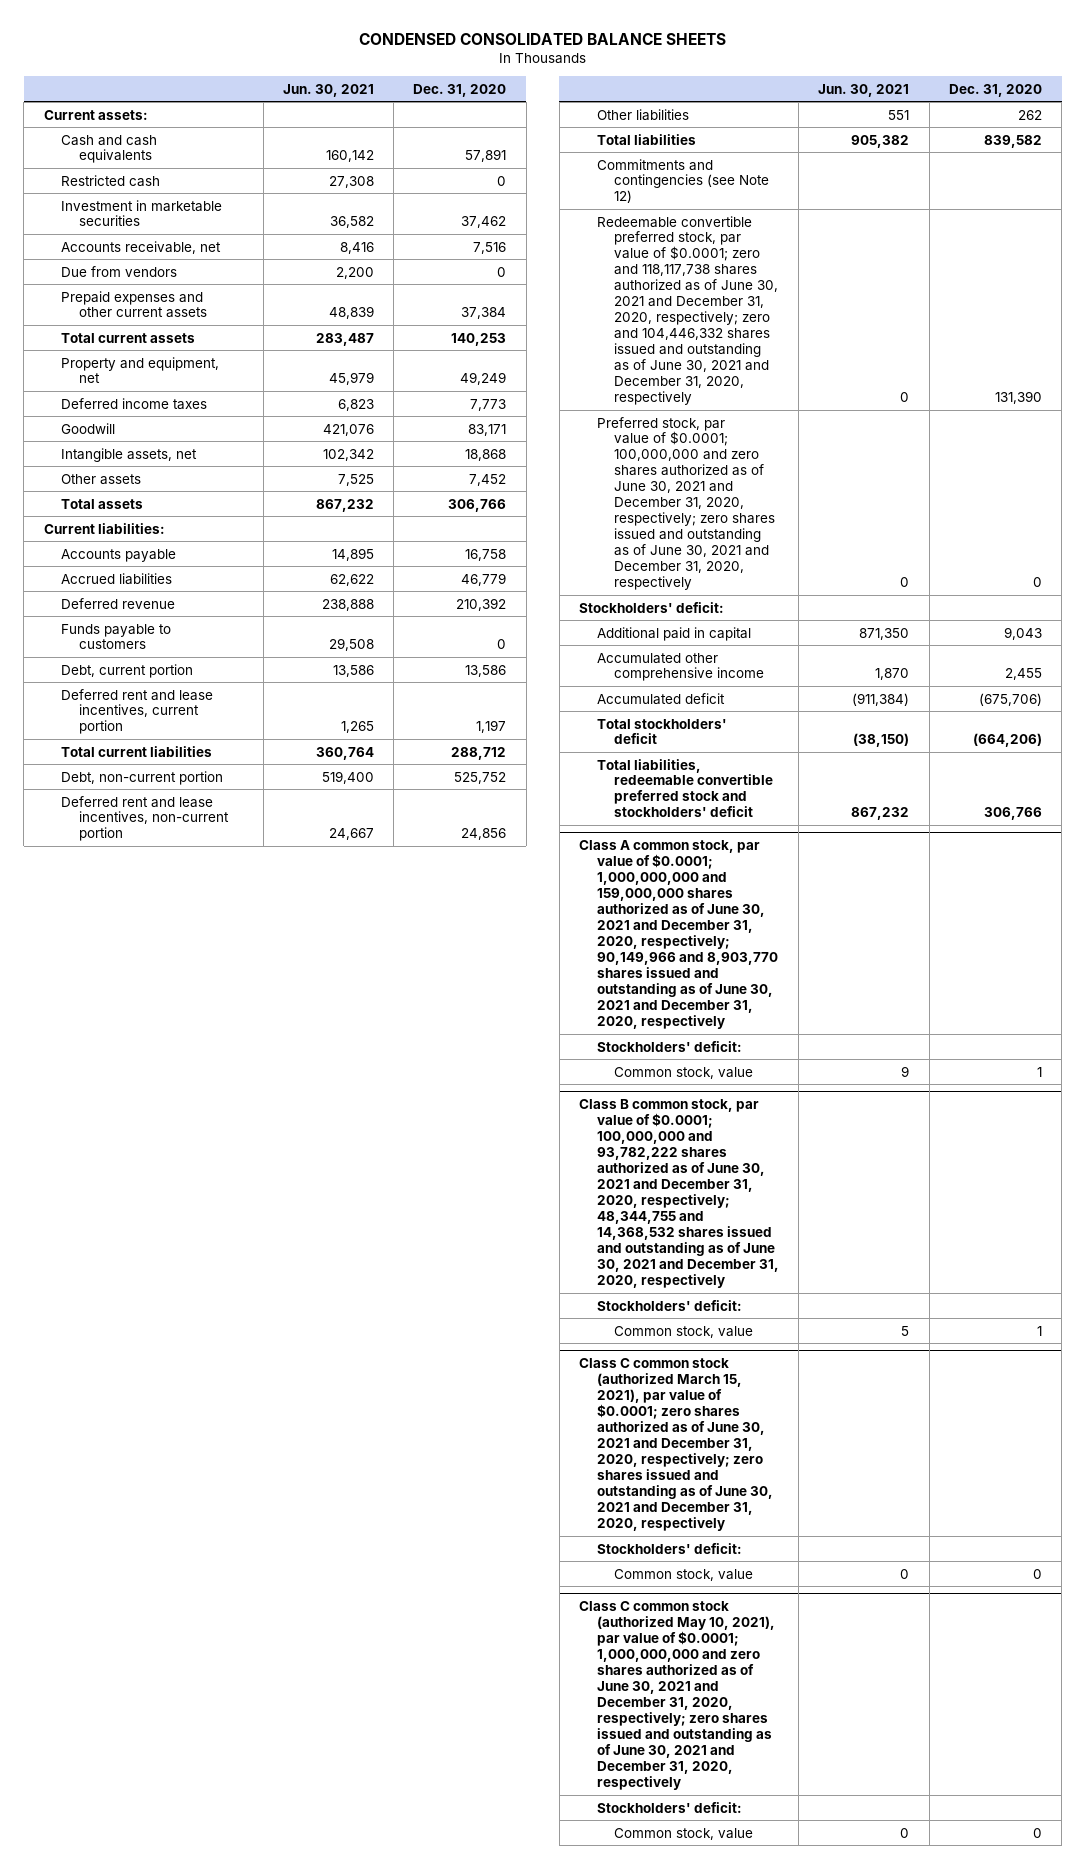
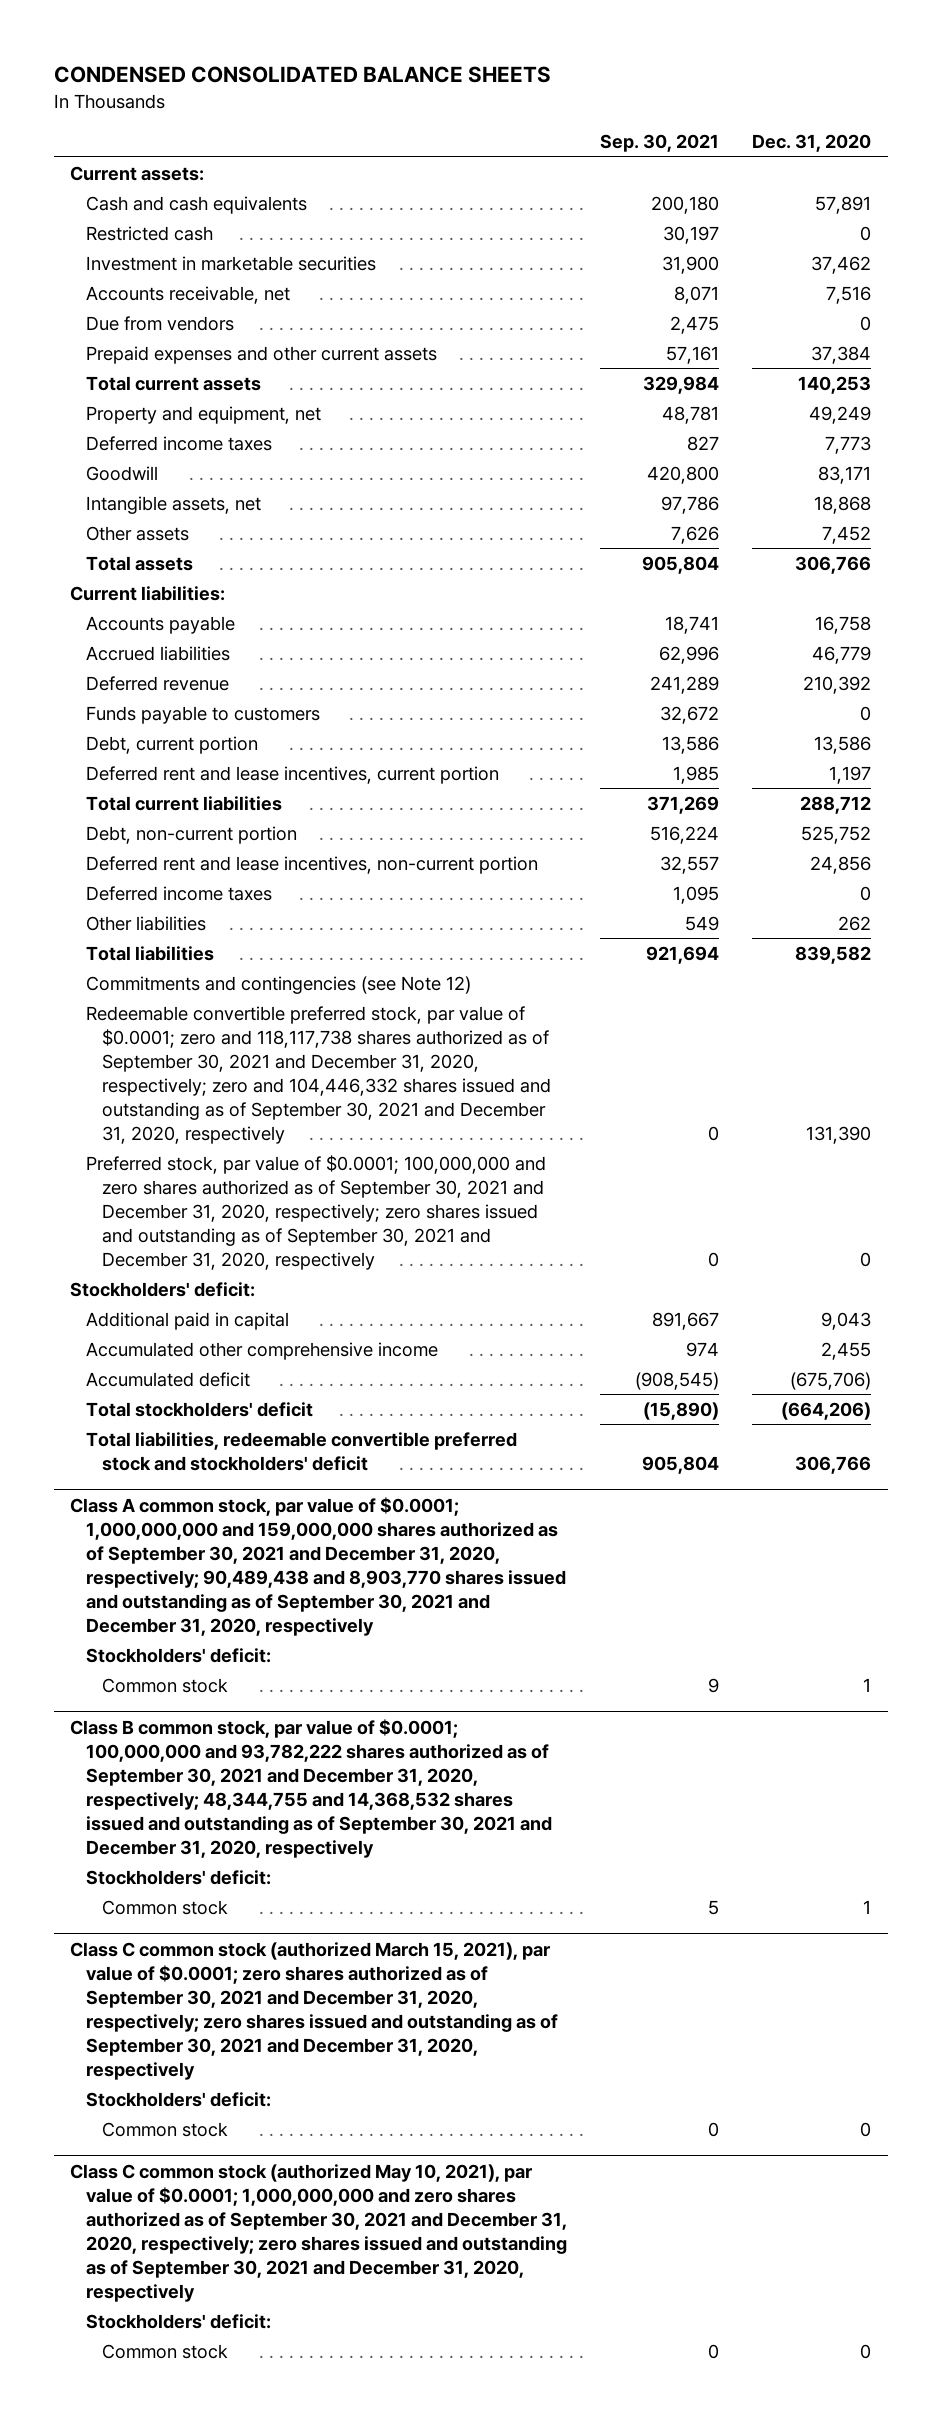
- | Jun. 30, 2021 | Dec. 31, 2020
+ | Sep. 30, 2021 | Dec. 31, 2020
+ Deferred income taxes | 1,095 | 0
- Redeemable convertible preferred stock, par value of $0.0001; zero and 118,117,738 shares authorized as of June 30, 2021 and December 31, 2020, respectively; zero and 104,446,332 shares issued and outstanding as of June 30, 2021 and December 31, 2020, respectively | 0 | 131,390
- Preferred stock, par value of $0.0001; 100,000,000 and zero shares authorized as of June 30, 2021 and December 31, 2020, respectively; zero shares issued and outstanding as of June 30, 2021 and December 31, 2020, respectively | 0 | 0
+ Redeemable convertible preferred stock, par value of $0.0001; zero and 118,117,738 shares authorized as of September 30, 2021 and December 31, 2020, respectively; zero and 104,446,332 shares issued and outstanding as of September 30, 2021 and December 31, 2020, respectively | 0 | 131,390
+ Preferred stock, par value of $0.0001; 100,000,000 and zero shares authorized as of September 30, 2021 and December 31, 2020, respectively; zero shares issued and outstanding as of September 30, 2021 and December 31, 2020, respectively | 0 | 0
- Class A common stock, par value of $0.0001; 1,000,000,000 and 159,000,000 shares authorized as of June 30, 2021 and December 31, 2020, respectively; 90,149,966 and 8,903,770 shares issued and outstanding as of June 30, 2021 and December 31, 2020, respectively
+ Class A common stock, par value of $0.0001; 1,000,000,000 and 159,000,000 shares authorized as of September 30, 2021 and December 31, 2020, respectively; 90,489,438 and 8,903,770 shares issued and outstanding as of September 30, 2021 and December 31, 2020, respectively
- Common stock, value | 9 | 1
- Class B common stock, par value of $0.0001; 100,000,000 and 93,782,222 shares authorized as of June 30, 2021 and December 31, 2020, respectively; 48,344,755 and 14,368,532 shares issued and outstanding as of June 30, 2021 and December 31, 2020, respectively
+ Common stock | 9 | 1
+ Class B common stock, par value of $0.0001; 100,000,000 and 93,782,222 shares authorized as of September 30, 2021 and December 31, 2020, respectively; 48,344,755 and 14,368,532 shares issued and outstanding as of September 30, 2021 and December 31, 2020, respectively
- Common stock, value | 5 | 1
- Class C common stock (authorized March 15, 2021), par value of $0.0001; zero shares authorized as of June 30, 2021 and December 31, 2020, respectively; zero shares issued and outstanding as of June 30, 2021 and December 31, 2020, respectively
+ Common stock | 5 | 1
+ Class C common stock (authorized March 15, 2021), par value of $0.0001; zero shares authorized as of September 30, 2021 and December 31, 2020, respectively; zero shares issued and outstanding as of September 30, 2021 and December 31, 2020, respectively
- Common stock, value | 0 | 0
- Class C common stock (authorized May 10, 2021), par value of $0.0001; 1,000,000,000 and zero shares authorized as of June 30, 2021 and December 31, 2020, respectively; zero shares issued and outstanding as of June 30, 2021 and December 31, 2020, respectively
+ Common stock | 0 | 0
+ Class C common stock (authorized May 10, 2021), par value of $0.0001; 1,000,000,000 and zero shares authorized as of September 30, 2021 and December 31, 2020, respectively; zero shares issued and outstanding as of September 30, 2021 and December 31, 2020, respectively
- Common stock, value | 0 | 0
+ Common stock | 0 | 0

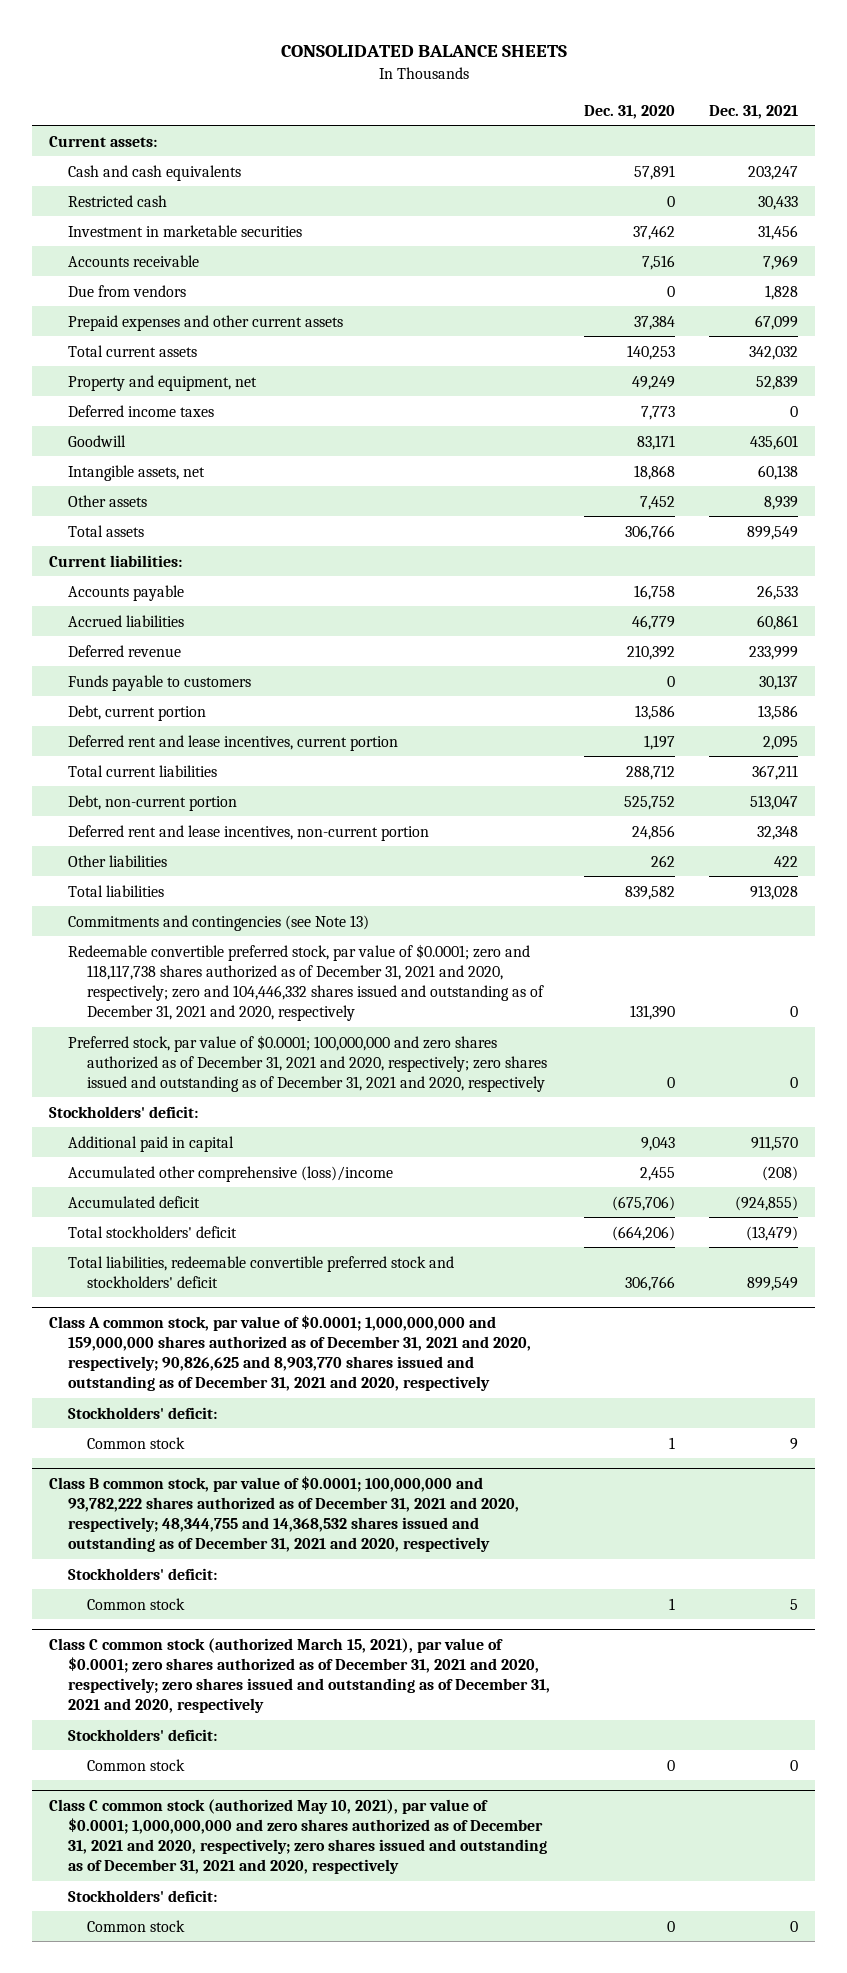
- CONDENSED CONSOLIDATED BALANCE SHEETS
+ CONSOLIDATED BALANCE SHEETS
- | Sep. 30, 2021 | Dec. 31, 2020
+ | Dec. 31, 2020 | Dec. 31, 2021
- Accounts receivable, net | 8,071 | 7,516
+ Accounts receivable | 7,516 | 7,969
- Deferred income taxes | 1,095 | 0
- Commitments and contingencies (see Note 12)
- Redeemable convertible preferred stock, par value of $0.0001; zero and 118,117,738 shares authorized as of September 30, 2021 and December 31, 2020, respectively; zero and 104,446,332 shares issued and outstanding as of September 30, 2021 and December 31, 2020, respectively | 0 | 131,390
- Preferred stock, par value of $0.0001; 100,000,000 and zero shares authorized as of September 30, 2021 and December 31, 2020, respectively; zero shares issued and outstanding as of September 30, 2021 and December 31, 2020, respectively | 0 | 0
+ Commitments and contingencies (see Note 13)
+ Redeemable convertible preferred stock, par value of $0.0001; zero and 118,117,738 shares authorized as of December 31, 2021 and 2020, respectively; zero and 104,446,332 shares issued and outstanding as of December 31, 2021 and 2020, respectively | 131,390 | 0
+ Preferred stock, par value of $0.0001; 100,000,000 and zero shares authorized as of December 31, 2021 and 2020, respectively; zero shares issued and outstanding as of December 31, 2021 and 2020, respectively | 0 | 0
- Accumulated other comprehensive income | 974 | 2,455
+ Accumulated other comprehensive (loss)/income | 2,455 | (208)
- Class A common stock, par value of $0.0001; 1,000,000,000 and 159,000,000 shares authorized as of September 30, 2021 and December 31, 2020, respectively; 90,489,438 and 8,903,770 shares issued and outstanding as of September 30, 2021 and December 31, 2020, respectively
+ Class A common stock, par value of $0.0001; 1,000,000,000 and 159,000,000 shares authorized as of December 31, 2021 and 2020, respectively; 90,826,625 and 8,903,770 shares issued and outstanding as of December 31, 2021 and 2020, respectively
- Class B common stock, par value of $0.0001; 100,000,000 and 93,782,222 shares authorized as of September 30, 2021 and December 31, 2020, respectively; 48,344,755 and 14,368,532 shares issued and outstanding as of September 30, 2021 and December 31, 2020, respectively
+ Class B common stock, par value of $0.0001; 100,000,000 and 93,782,222 shares authorized as of December 31, 2021 and 2020, respectively; 48,344,755 and 14,368,532 shares issued and outstanding as of December 31, 2021 and 2020, respectively
- Class C common stock (authorized March 15, 2021), par value of $0.0001; zero shares authorized as of September 30, 2021 and December 31, 2020, respectively; zero shares issued and outstanding as of September 30, 2021 and December 31, 2020, respectively
+ Class C common stock (authorized March 15, 2021), par value of $0.0001; zero shares authorized as of December 31, 2021 and 2020, respectively; zero shares issued and outstanding as of December 31, 2021 and 2020, respectively
- Class C common stock (authorized May 10, 2021), par value of $0.0001; 1,000,000,000 and zero shares authorized as of September 30, 2021 and December 31, 2020, respectively; zero shares issued and outstanding as of September 30, 2021 and December 31, 2020, respectively
+ Class C common stock (authorized May 10, 2021), par value of $0.0001; 1,000,000,000 and zero shares authorized as of December 31, 2021 and 2020, respectively; zero shares issued and outstanding as of December 31, 2021 and 2020, respectively

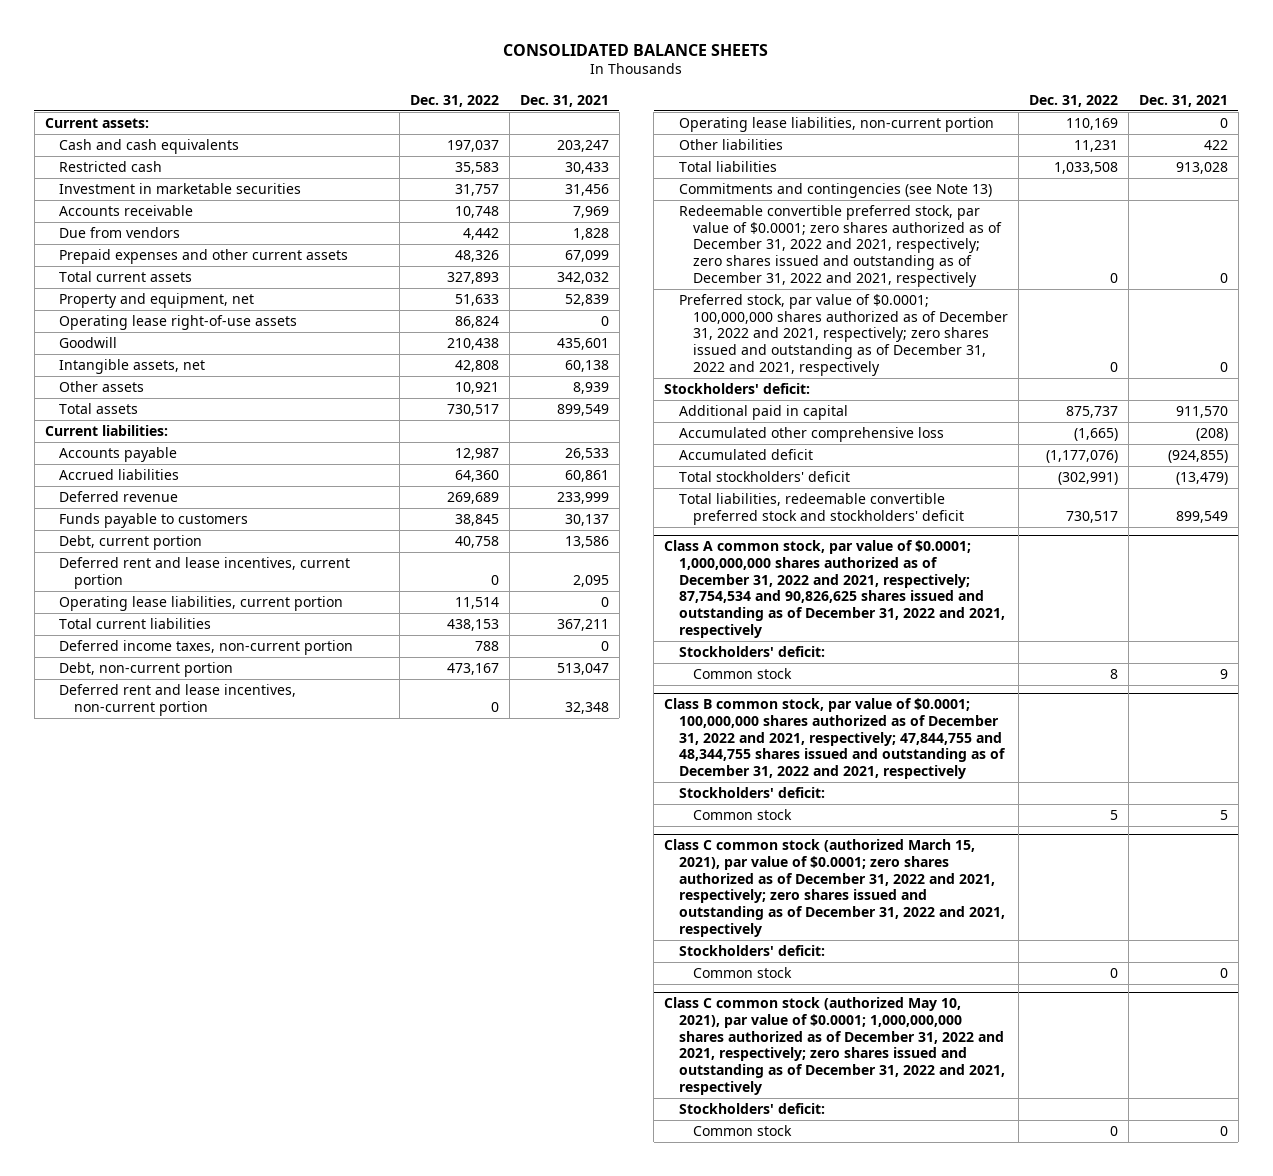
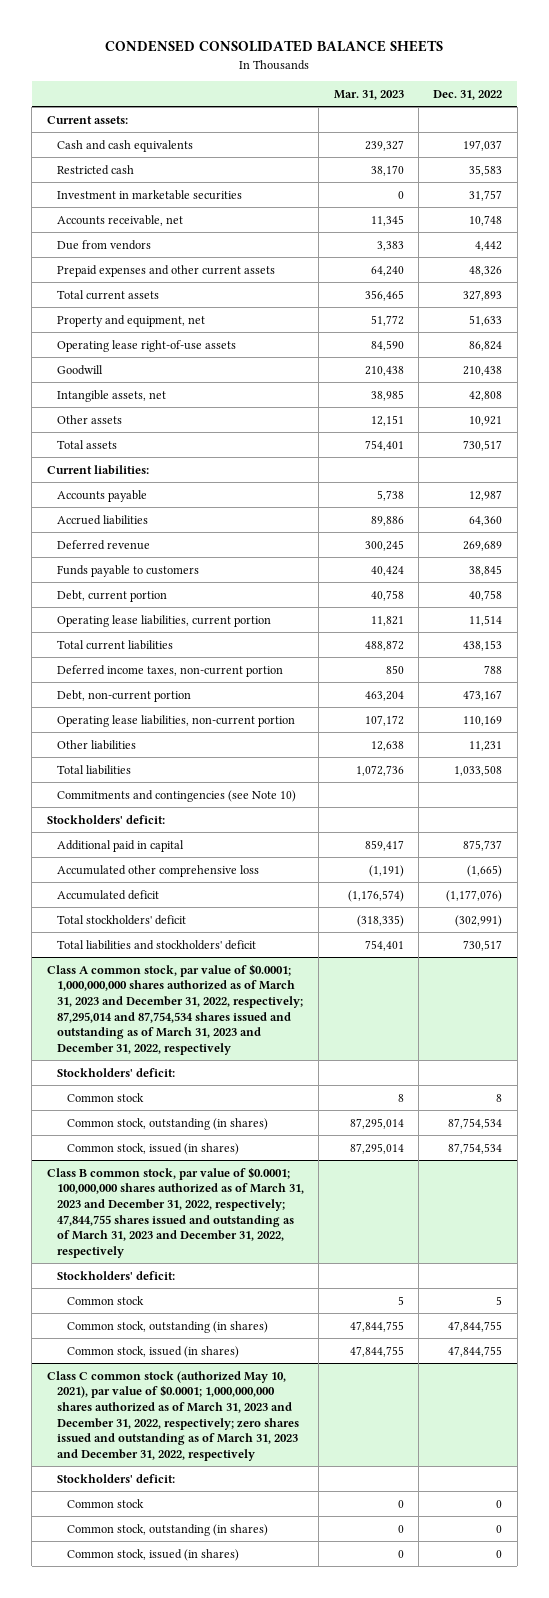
- CONSOLIDATED BALANCE SHEETS
+ CONDENSED CONSOLIDATED BALANCE SHEETS
- | Dec. 31, 2022 | Dec. 31, 2021
+ | Mar. 31, 2023 | Dec. 31, 2022
- Accounts receivable | 10,748 | 7,969
+ Accounts receivable, net | 11,345 | 10,748
- Deferred rent and lease incentives, current portion | 0 | 2,095
- Deferred rent and lease incentives, non-current portion | 0 | 32,348
- Commitments and contingencies (see Note 13)
- Redeemable convertible preferred stock, par value of $0.0001; zero shares authorized as of December 31, 2022 and 2021, respectively; zero shares issued and outstanding as of December 31, 2022 and 2021, respectively | 0 | 0
- Preferred stock, par value of $0.0001; 100,000,000 shares authorized as of December 31, 2022 and 2021, respectively; zero shares issued and outstanding as of December 31, 2022 and 2021, respectively | 0 | 0
+ Commitments and contingencies (see Note 10)
- Total liabilities, redeemable convertible preferred stock and stockholders' deficit | 730,517 | 899,549
- Class A common stock, par value of $0.0001; 1,000,000,000 shares authorized as of December 31, 2022 and 2021, respectively; 87,754,534 and 90,826,625 shares issued and outstanding as of December 31, 2022 and 2021, respectively
+ Total liabilities and stockholders' deficit | 754,401 | 730,517
+ Class A common stock, par value of $0.0001; 1,000,000,000 shares authorized as of March 31, 2023 and December 31, 2022, respectively; 87,295,014 and 87,754,534 shares issued and outstanding as of March 31, 2023 and December 31, 2022, respectively
- Class B common stock, par value of $0.0001; 100,000,000 shares authorized as of December 31, 2022 and 2021, respectively; 47,844,755 and 48,344,755 shares issued and outstanding as of December 31, 2022 and 2021, respectively
+ Common stock, outstanding (in shares) | 87,295,014 | 87,754,534
+ Common stock, issued (in shares) | 87,295,014 | 87,754,534
+ Class B common stock, par value of $0.0001; 100,000,000 shares authorized as of March 31, 2023 and December 31, 2022, respectively; 47,844,755 shares issued and outstanding as of March 31, 2023 and December 31, 2022, respectively
- Class C common stock (authorized March 15, 2021), par value of $0.0001; zero shares authorized as of December 31, 2022 and 2021, respectively; zero shares issued and outstanding as of December 31, 2022 and 2021, respectively
- Stockholders' deficit:
- Common stock | 0 | 0
- Class C common stock (authorized May 10, 2021), par value of $0.0001; 1,000,000,000 shares authorized as of December 31, 2022 and 2021, respectively; zero shares issued and outstanding as of December 31, 2022 and 2021, respectively
+ Common stock, outstanding (in shares) | 47,844,755 | 47,844,755
+ Common stock, issued (in shares) | 47,844,755 | 47,844,755
+ Class C common stock (authorized May 10, 2021), par value of $0.0001; 1,000,000,000 shares authorized as of March 31, 2023 and December 31, 2022, respectively; zero shares issued and outstanding as of March 31, 2023 and December 31, 2022, respectively
+ Common stock, outstanding (in shares) | 0 | 0
+ Common stock, issued (in shares) | 0 | 0

